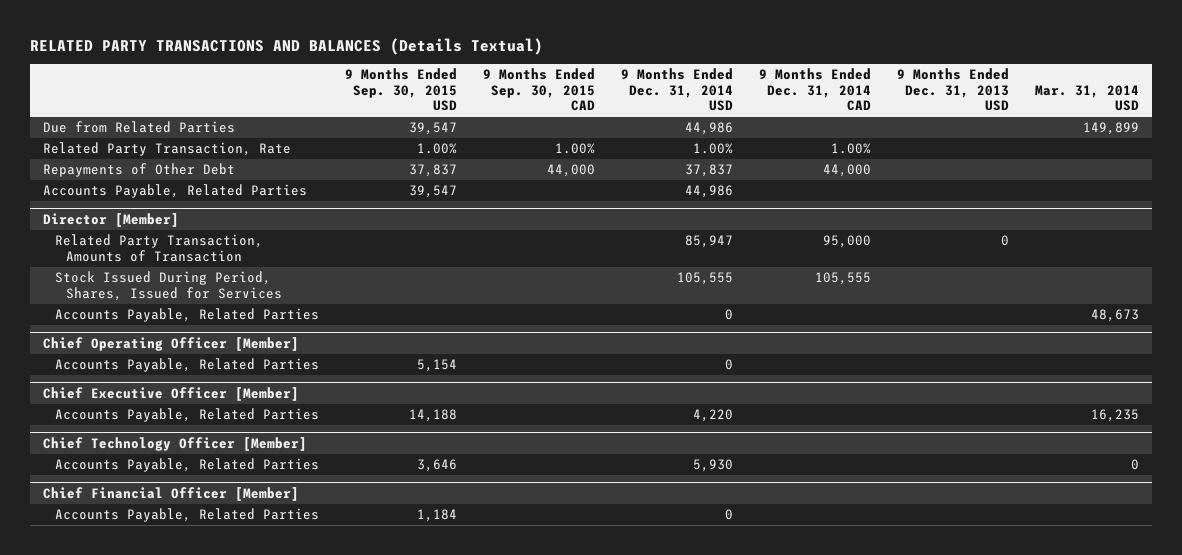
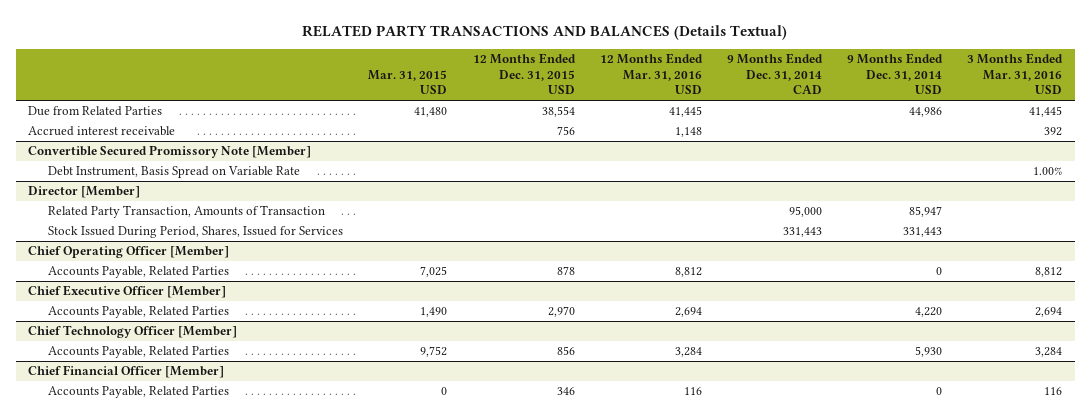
- | 9 Months Ended Sep. 30, 2015 USD | 9 Months Ended Sep. 30, 2015 CAD | 9 Months Ended Dec. 31, 2014 USD | 9 Months Ended Dec. 31, 2014 CAD | 9 Months Ended Dec. 31, 2013 USD | Mar. 31, 2014 USD
+ | Mar. 31, 2015 USD | 12 Months Ended Dec. 31, 2015 USD | 12 Months Ended Mar. 31, 2016 USD | 9 Months Ended Dec. 31, 2014 CAD | 9 Months Ended Dec. 31, 2014 USD | 3 Months Ended Mar. 31, 2016 USD
- Related Party Transaction, Rate | 1.00% | 1.00% | 1.00% | 1.00% | |
- Repayments of Other Debt | 37,837 | 44,000 | 37,837 | 44,000 | |
- Accounts Payable, Related Parties | 39,547 | | 44,986 | | |
+ Accrued interest receivable | | 756 | 1,148 | | | 392
+ Convertible Secured Promissory Note [Member]
+ Debt Instrument, Basis Spread on Variable Rate | | | | | | 1.00%
@ Director [Member]
- Stock Issued During Period, Shares, Issued for Services | | | 105,555 | 105,555 | |
- Accounts Payable, Related Parties | | | 0 | | | 48,673
+ Stock Issued During Period, Shares, Issued for Services | | | | 331,443 | 331,443 |

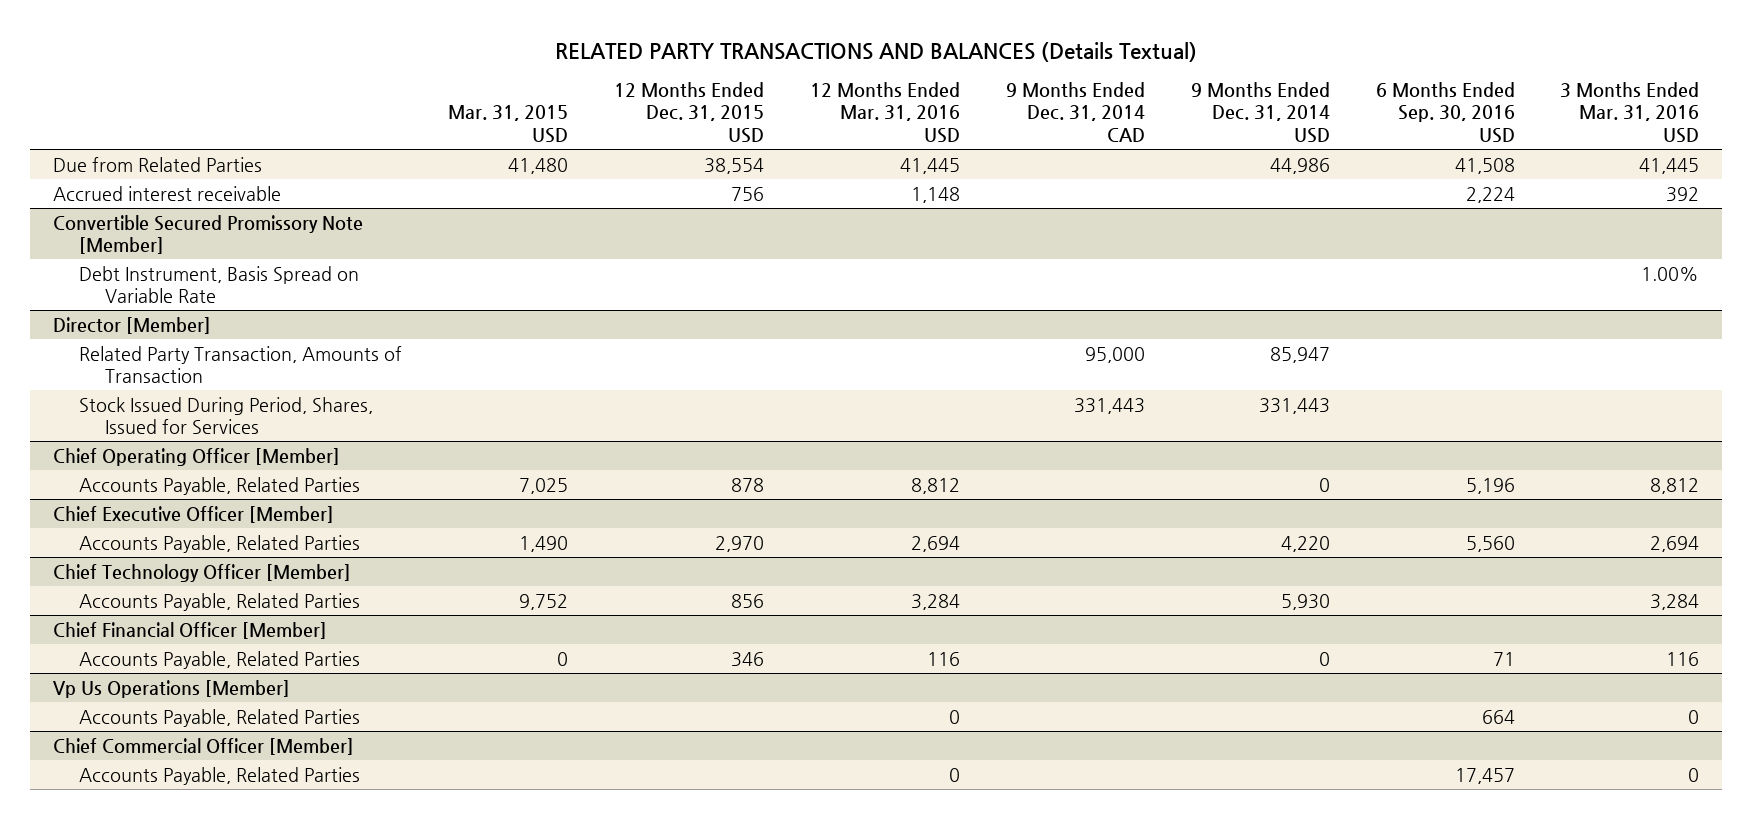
- | Mar. 31, 2015 USD | 12 Months Ended Dec. 31, 2015 USD | 12 Months Ended Mar. 31, 2016 USD | 9 Months Ended Dec. 31, 2014 CAD | 9 Months Ended Dec. 31, 2014 USD | 3 Months Ended Mar. 31, 2016 USD
+ | Mar. 31, 2015 USD | 12 Months Ended Dec. 31, 2015 USD | 12 Months Ended Mar. 31, 2016 USD | 9 Months Ended Dec. 31, 2014 CAD | 9 Months Ended Dec. 31, 2014 USD | 6 Months Ended Sep. 30, 2016 USD | 3 Months Ended Mar. 31, 2016 USD
+ Vp Us Operations [Member]
+ Accounts Payable, Related Parties | | | 0 | | | 664 | 0
+ Chief Commercial Officer [Member]
+ Accounts Payable, Related Parties | | | 0 | | | 17,457 | 0

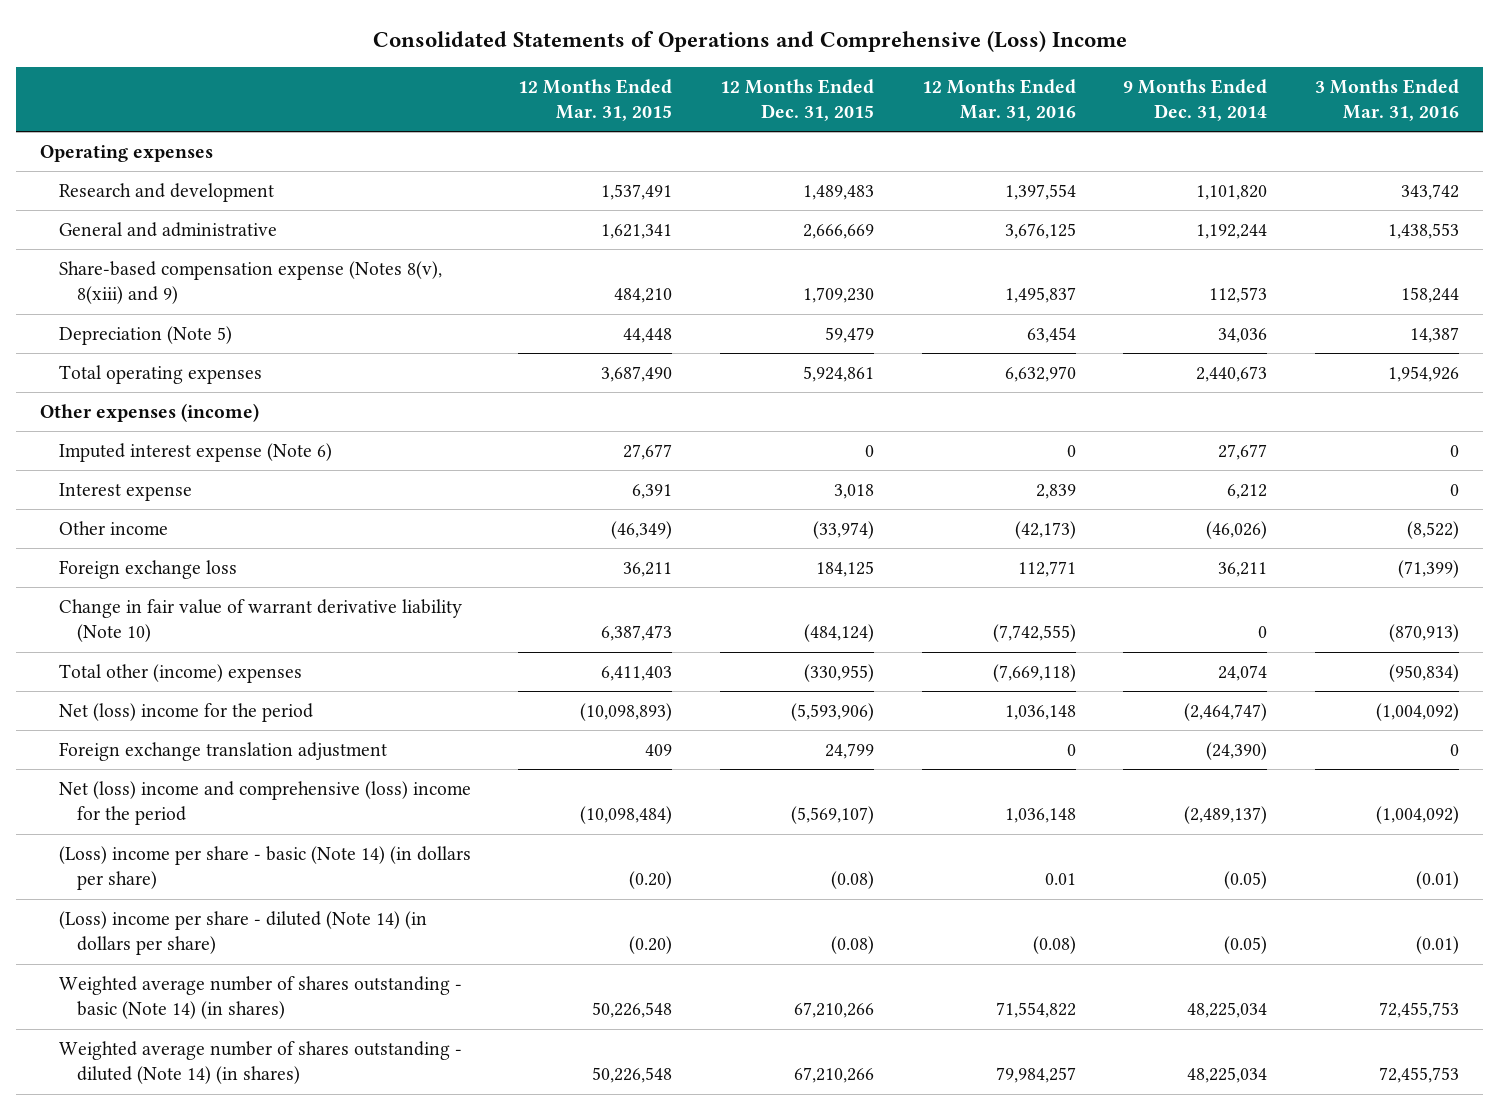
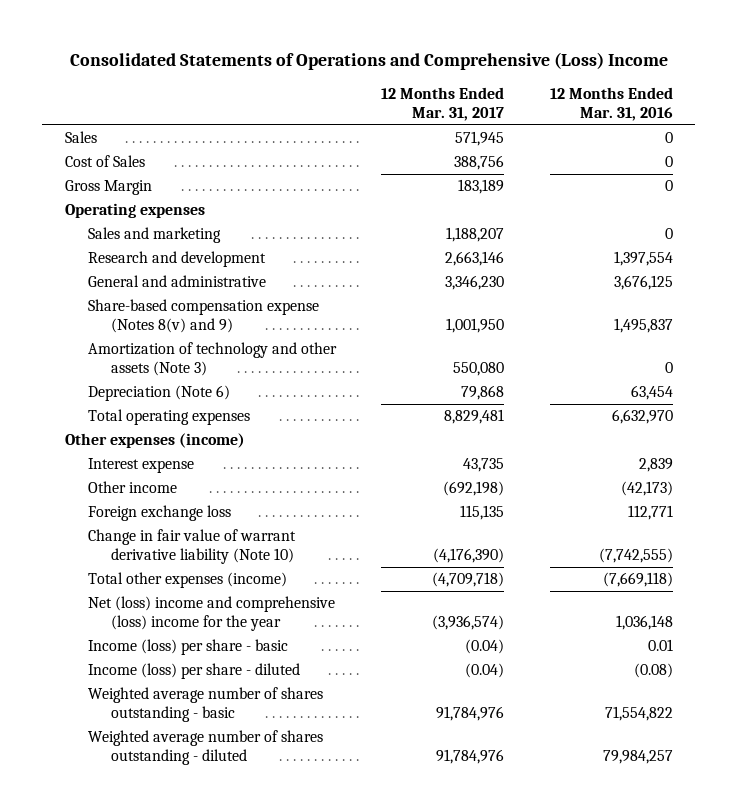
- | 12 Months Ended Mar. 31, 2015 | 12 Months Ended Dec. 31, 2015 | 12 Months Ended Mar. 31, 2016 | 9 Months Ended Dec. 31, 2014 | 3 Months Ended Mar. 31, 2016
+ | 12 Months Ended Mar. 31, 2017 | 12 Months Ended Mar. 31, 2016
+ Sales | 571,945 | 0
+ Cost of Sales | 388,756 | 0
+ Gross Margin | 183,189 | 0
+ Sales and marketing | 1,188,207 | 0
- Share-based compensation expense (Notes 8(v), 8(xiii) and 9) | 484,210 | 1,709,230 | 1,495,837 | 112,573 | 158,244
- Depreciation (Note 5) | 44,448 | 59,479 | 63,454 | 34,036 | 14,387
+ Share-based compensation expense (Notes 8(v) and 9) | 1,001,950 | 1,495,837
+ Amortization of technology and other assets (Note 3) | 550,080 | 0
+ Depreciation (Note 6) | 79,868 | 63,454
- Imputed interest expense (Note 6) | 27,677 | 0 | 0 | 27,677 | 0
- Total other (income) expenses | 6,411,403 | (330,955) | (7,669,118) | 24,074 | (950,834)
- Net (loss) income for the period | (10,098,893) | (5,593,906) | 1,036,148 | (2,464,747) | (1,004,092)
- Foreign exchange translation adjustment | 409 | 24,799 | 0 | (24,390) | 0
- Net (loss) income and comprehensive (loss) income for the period | (10,098,484) | (5,569,107) | 1,036,148 | (2,489,137) | (1,004,092)
- (Loss) income per share - basic (Note 14) (in dollars per share) | (0.20) | (0.08) | 0.01 | (0.05) | (0.01)
- (Loss) income per share - diluted (Note 14) (in dollars per share) | (0.20) | (0.08) | (0.08) | (0.05) | (0.01)
- Weighted average number of shares outstanding - basic (Note 14) (in shares) | 50,226,548 | 67,210,266 | 71,554,822 | 48,225,034 | 72,455,753
- Weighted average number of shares outstanding - diluted (Note 14) (in shares) | 50,226,548 | 67,210,266 | 79,984,257 | 48,225,034 | 72,455,753
+ Total other expenses (income) | (4,709,718) | (7,669,118)
+ Net (loss) income and comprehensive (loss) income for the year | (3,936,574) | 1,036,148
+ Income (loss) per share - basic | (0.04) | 0.01
+ Income (loss) per share - diluted | (0.04) | (0.08)
+ Weighted average number of shares outstanding - basic | 91,784,976 | 71,554,822
+ Weighted average number of shares outstanding - diluted | 91,784,976 | 79,984,257

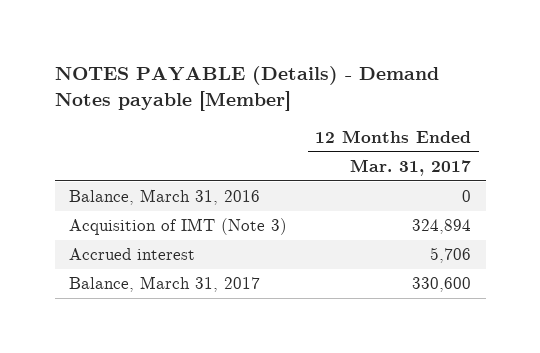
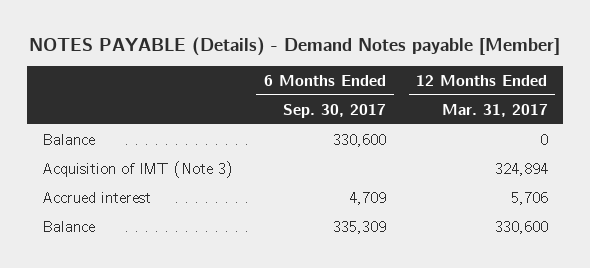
- | 12 Months Ended Mar. 31, 2017
+ | 6 Months Ended Sep. 30, 2017 | 12 Months Ended Mar. 31, 2017
- Balance, March 31, 2016 | 0
+ Balance | 330,600 | 0
- Balance, March 31, 2017 | 330,600
+ Balance | 335,309 | 330,600

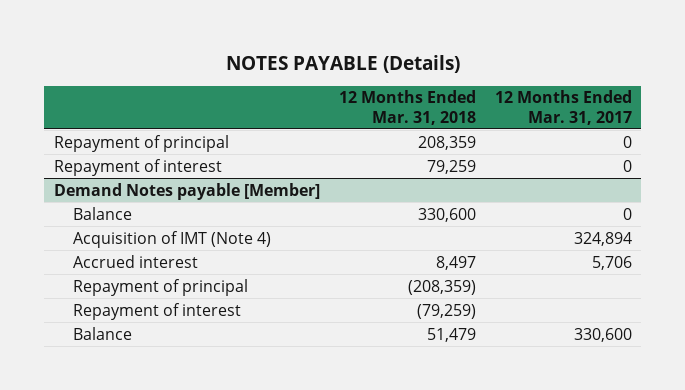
- NOTES PAYABLE (Details) - Demand Notes payable [Member]
+ NOTES PAYABLE (Details)
- | 6 Months Ended Sep. 30, 2017 | 12 Months Ended Mar. 31, 2017
+ | 12 Months Ended Mar. 31, 2018 | 12 Months Ended Mar. 31, 2017
+ Repayment of principal | 208,359 | 0
+ Repayment of interest | 79,259 | 0
+ Demand Notes payable [Member]
- Acquisition of IMT (Note 3) | | 324,894
+ Acquisition of IMT (Note 4) | | 324,894
+ Repayment of principal | (208,359) |
+ Repayment of interest | (79,259) |

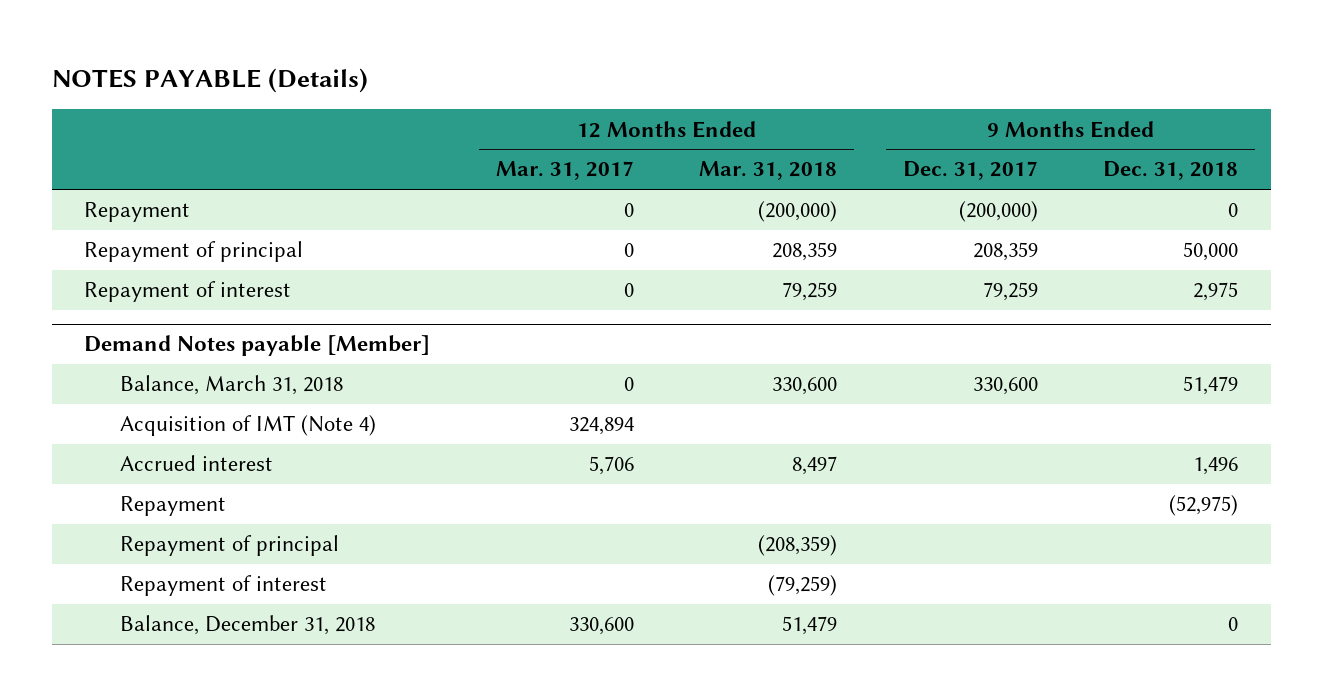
- | 12 Months Ended Mar. 31, 2018 | 12 Months Ended Mar. 31, 2017
+ | 12 Months Ended Mar. 31, 2017 | 12 Months Ended Mar. 31, 2018 | 9 Months Ended Dec. 31, 2017 | 9 Months Ended Dec. 31, 2018
+ Repayment | 0 | (200,000) | (200,000) | 0
@ Demand Notes payable [Member]
- Balance | 330,600 | 0
+ Balance, March 31, 2018 | 0 | 330,600 | 330,600 | 51,479
+ Repayment | | | | (52,975)
- Balance | 51,479 | 330,600
+ Balance, December 31, 2018 | 330,600 | 51,479 | | 0

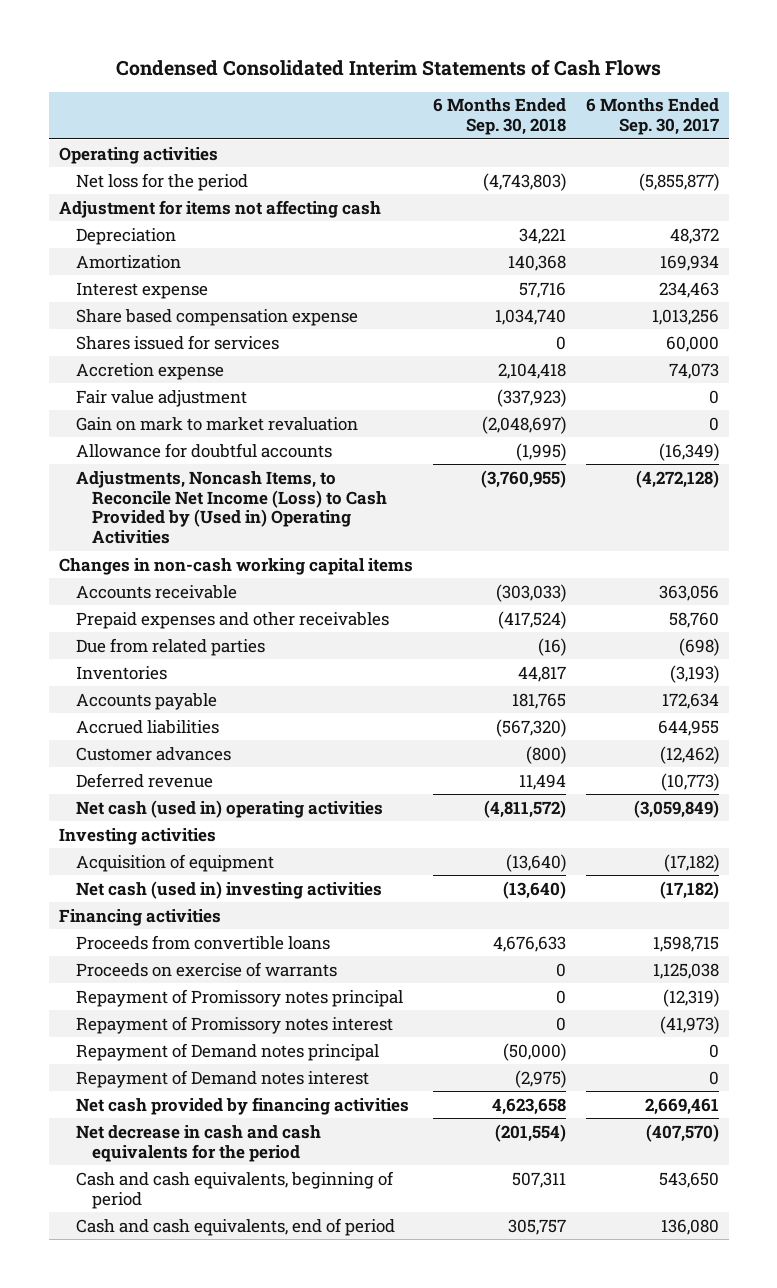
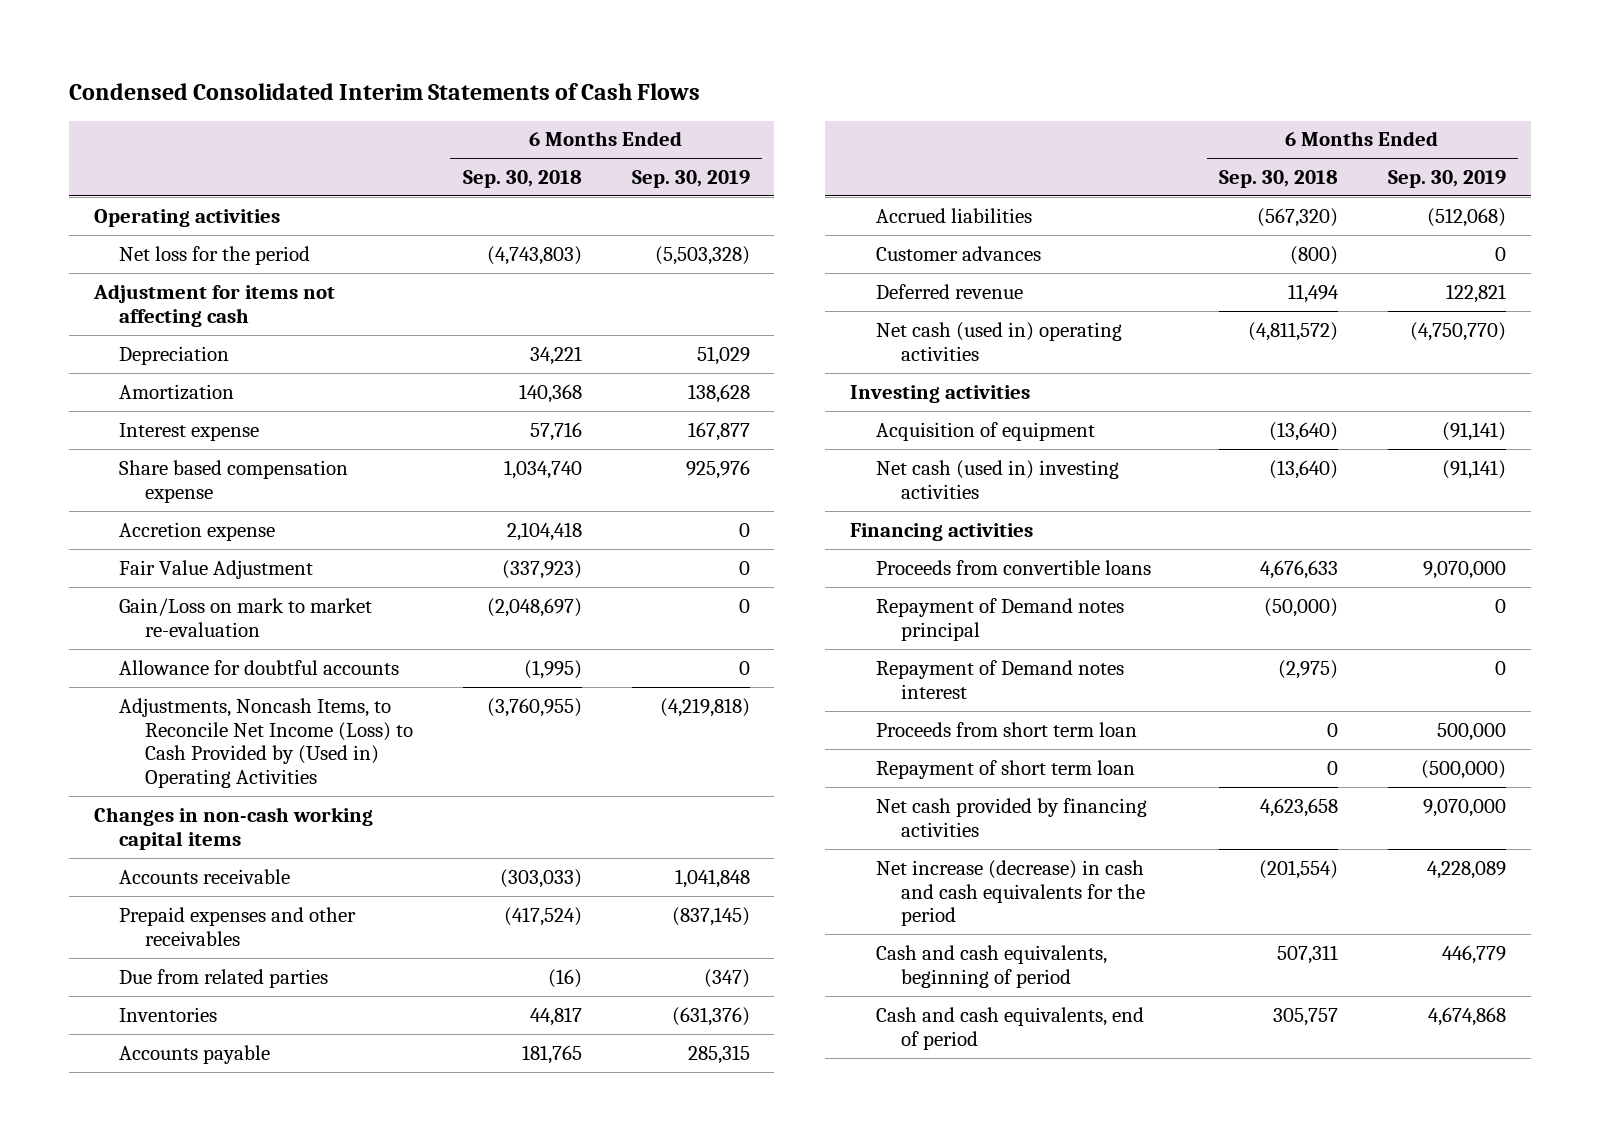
- | 6 Months Ended Sep. 30, 2018 | 6 Months Ended Sep. 30, 2017
+ | 6 Months Ended Sep. 30, 2018 | 6 Months Ended Sep. 30, 2019
- Shares issued for services | 0 | 60,000
- Fair value adjustment | (337,923) | 0
- Gain on mark to market revaluation | (2,048,697) | 0
+ Fair Value Adjustment | (337,923) | 0
+ Gain/Loss on mark to market re-evaluation | (2,048,697) | 0
- Proceeds on exercise of warrants | 0 | 1,125,038
- Repayment of Promissory notes principal | 0 | (12,319)
- Repayment of Promissory notes interest | 0 | (41,973)
+ Proceeds from short term loan | 0 | 500,000
+ Repayment of short term loan | 0 | (500,000)
- Net decrease in cash and cash equivalents for the period | (201,554) | (407,570)
+ Net increase (decrease) in cash and cash equivalents for the period | (201,554) | 4,228,089

